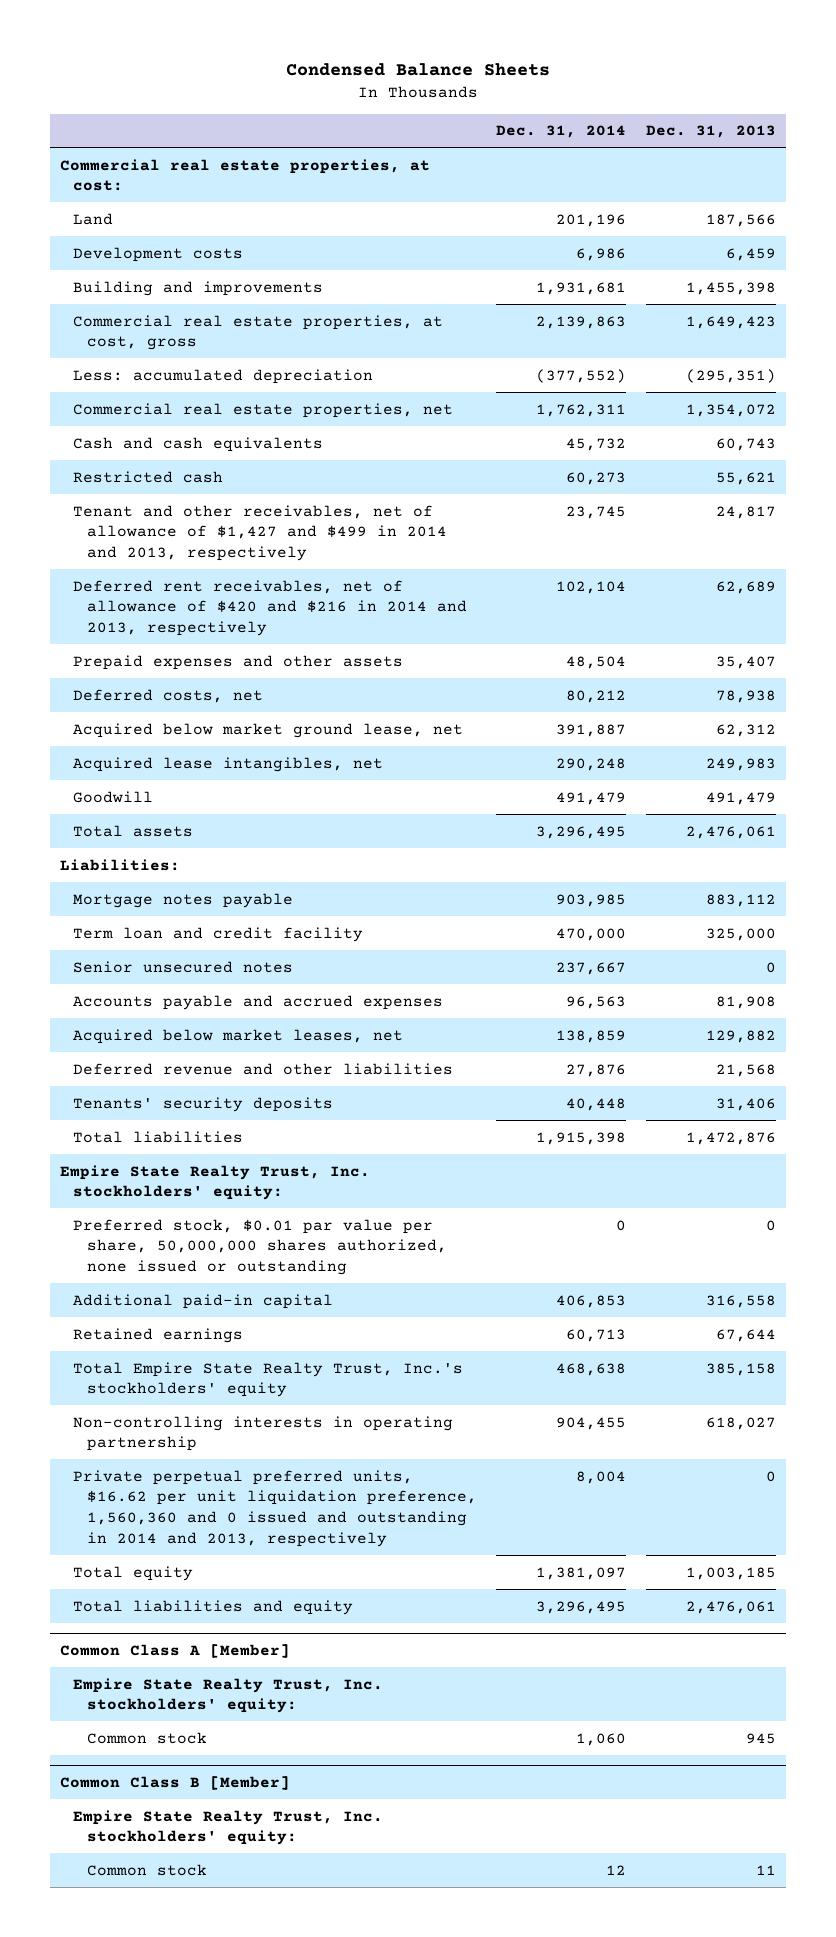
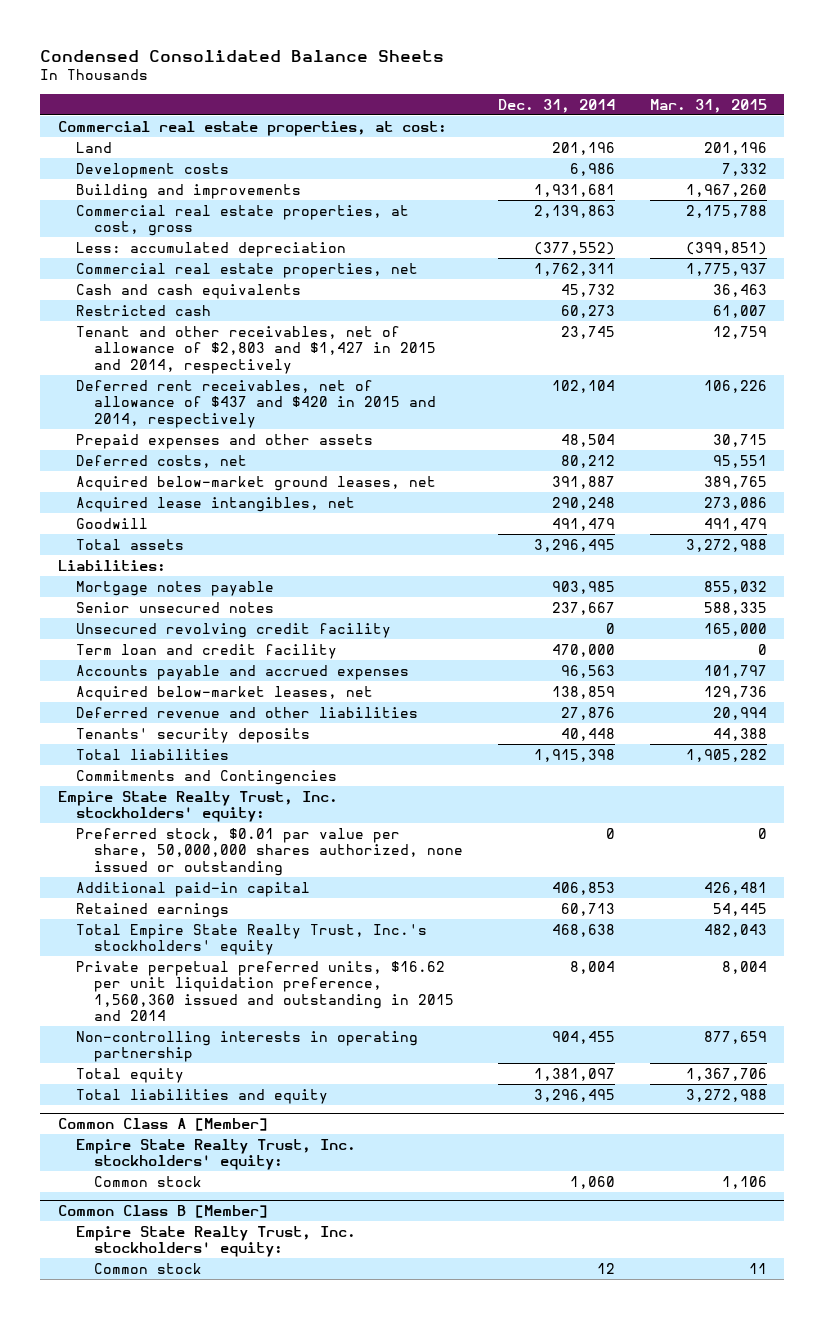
- Condensed Balance Sheets
+ Condensed Consolidated Balance Sheets
- | Dec. 31, 2014 | Dec. 31, 2013
+ | Dec. 31, 2014 | Mar. 31, 2015
- Tenant and other receivables, net of allowance of $1,427 and $499 in 2014 and 2013, respectively | 23,745 | 24,817
- Deferred rent receivables, net of allowance of $420 and $216 in 2014 and 2013, respectively | 102,104 | 62,689
+ Tenant and other receivables, net of allowance of $2,803 and $1,427 in 2015 and 2014, respectively | 23,745 | 12,759
+ Deferred rent receivables, net of allowance of $437 and $420 in 2015 and 2014, respectively | 102,104 | 106,226
- Acquired below market ground lease, net | 391,887 | 62,312
+ Acquired below-market ground leases, net | 391,887 | 389,765
+ Unsecured revolving credit facility | 0 | 165,000
moved down: Term loan and credit facility | 470,000 | 0
- Acquired below market leases, net | 138,859 | 129,882
+ Acquired below-market leases, net | 138,859 | 129,736
+ Commitments and Contingencies
+ Private perpetual preferred units, $16.62 per unit liquidation preference, 1,560,360 issued and outstanding in 2015 and 2014 | 8,004 | 8,004
- Private perpetual preferred units, $16.62 per unit liquidation preference, 1,560,360 and 0 issued and outstanding in 2014 and 2013, respectively | 8,004 | 0

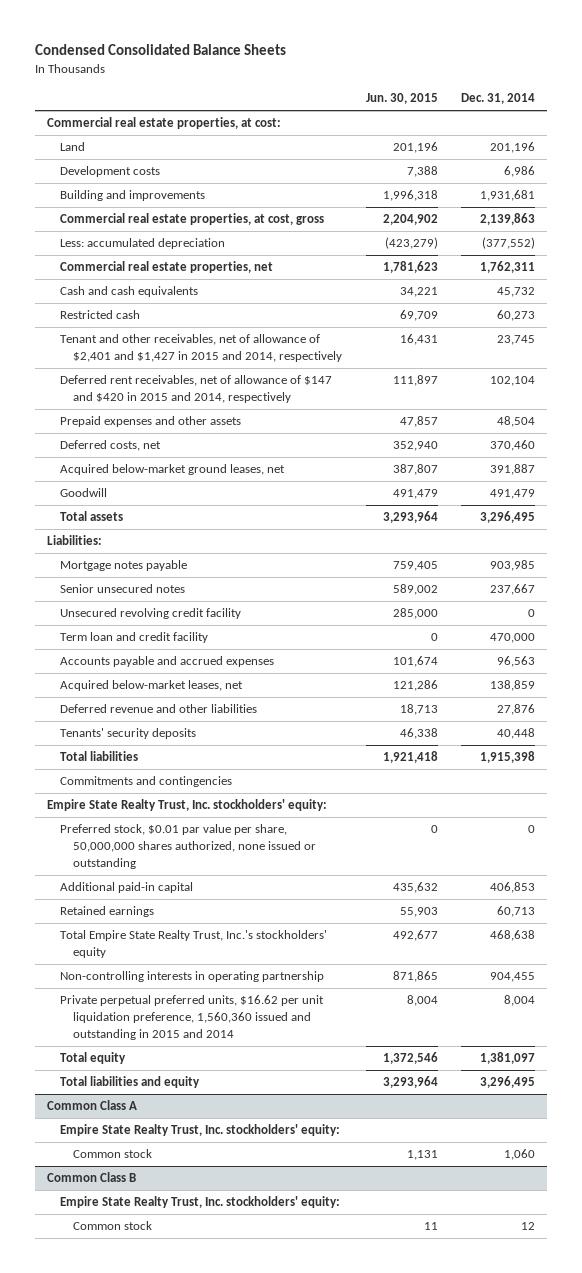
- | Dec. 31, 2014 | Mar. 31, 2015
+ | Jun. 30, 2015 | Dec. 31, 2014
- Tenant and other receivables, net of allowance of $2,803 and $1,427 in 2015 and 2014, respectively | 23,745 | 12,759
- Deferred rent receivables, net of allowance of $437 and $420 in 2015 and 2014, respectively | 102,104 | 106,226
+ Tenant and other receivables, net of allowance of $2,401 and $1,427 in 2015 and 2014, respectively | 16,431 | 23,745
+ Deferred rent receivables, net of allowance of $147 and $420 in 2015 and 2014, respectively | 111,897 | 102,104
- Deferred costs, net | 80,212 | 95,551
+ Deferred costs, net | 352,940 | 370,460
- Acquired lease intangibles, net | 290,248 | 273,086
- Commitments and Contingencies
+ Commitments and contingencies
moved down: Private perpetual preferred units, $16.62 per unit liquidation preference, 1,560,360 issued and outstanding in 2015 and 2014 | 8,004 | 8,004
- Common Class A [Member]
+ Common Class A
- Common Class B [Member]
+ Common Class B

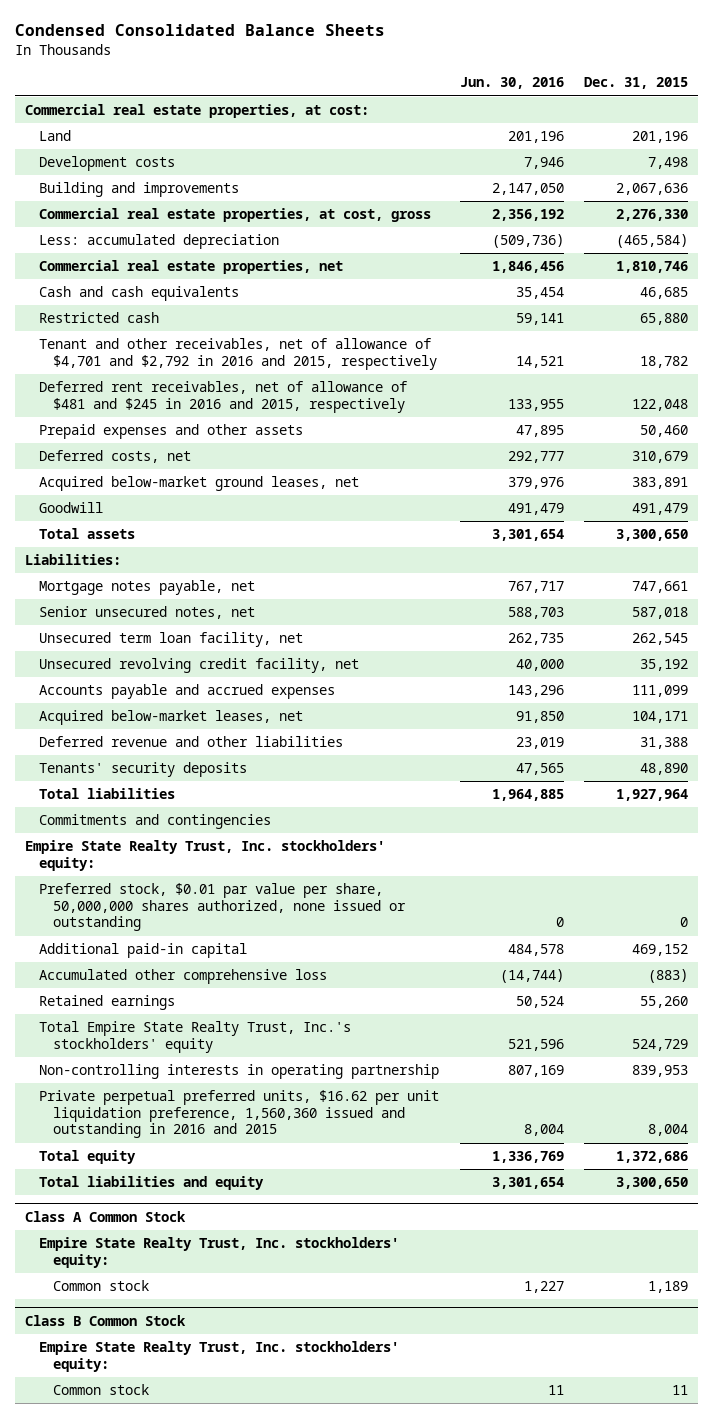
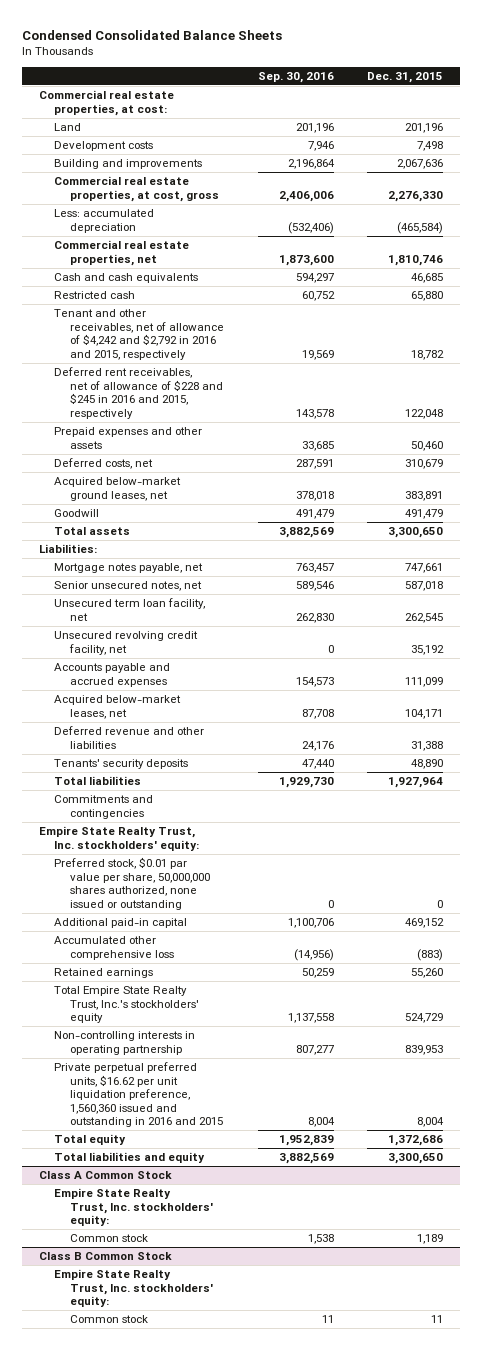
- | Jun. 30, 2016 | Dec. 31, 2015
+ | Sep. 30, 2016 | Dec. 31, 2015
- Tenant and other receivables, net of allowance of $4,701 and $2,792 in 2016 and 2015, respectively | 14,521 | 18,782
- Deferred rent receivables, net of allowance of $481 and $245 in 2016 and 2015, respectively | 133,955 | 122,048
+ Tenant and other receivables, net of allowance of $4,242 and $2,792 in 2016 and 2015, respectively | 19,569 | 18,782
+ Deferred rent receivables, net of allowance of $228 and $245 in 2016 and 2015, respectively | 143,578 | 122,048

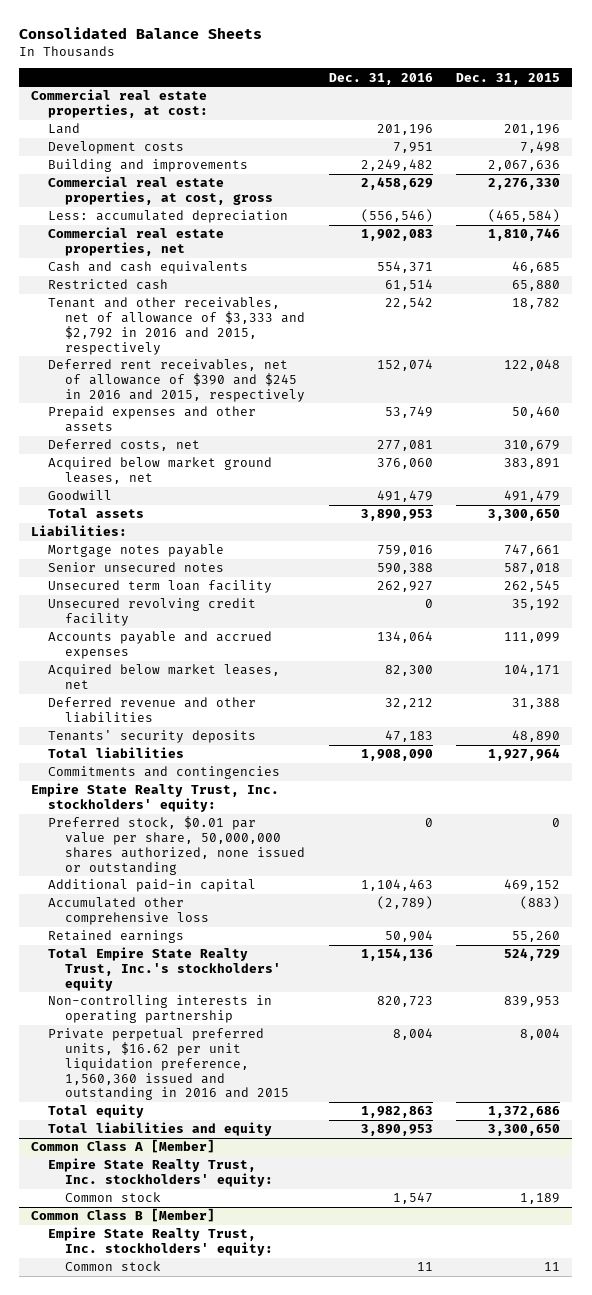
- Condensed Consolidated Balance Sheets
+ Consolidated Balance Sheets
- | Sep. 30, 2016 | Dec. 31, 2015
+ | Dec. 31, 2016 | Dec. 31, 2015
- Tenant and other receivables, net of allowance of $4,242 and $2,792 in 2016 and 2015, respectively | 19,569 | 18,782
- Deferred rent receivables, net of allowance of $228 and $245 in 2016 and 2015, respectively | 143,578 | 122,048
+ Tenant and other receivables, net of allowance of $3,333 and $2,792 in 2016 and 2015, respectively | 22,542 | 18,782
+ Deferred rent receivables, net of allowance of $390 and $245 in 2016 and 2015, respectively | 152,074 | 122,048
- Acquired below-market ground leases, net | 378,018 | 383,891
+ Acquired below market ground leases, net | 376,060 | 383,891
- Mortgage notes payable, net | 763,457 | 747,661
- Senior unsecured notes, net | 589,546 | 587,018
- Unsecured term loan facility, net | 262,830 | 262,545
- Unsecured revolving credit facility, net | 0 | 35,192
+ Mortgage notes payable | 759,016 | 747,661
+ Senior unsecured notes | 590,388 | 587,018
+ Unsecured term loan facility | 262,927 | 262,545
+ Unsecured revolving credit facility | 0 | 35,192
- Acquired below-market leases, net | 87,708 | 104,171
+ Acquired below market leases, net | 82,300 | 104,171
- Class A Common Stock
+ Common Class A [Member]
- Class B Common Stock
+ Common Class B [Member]

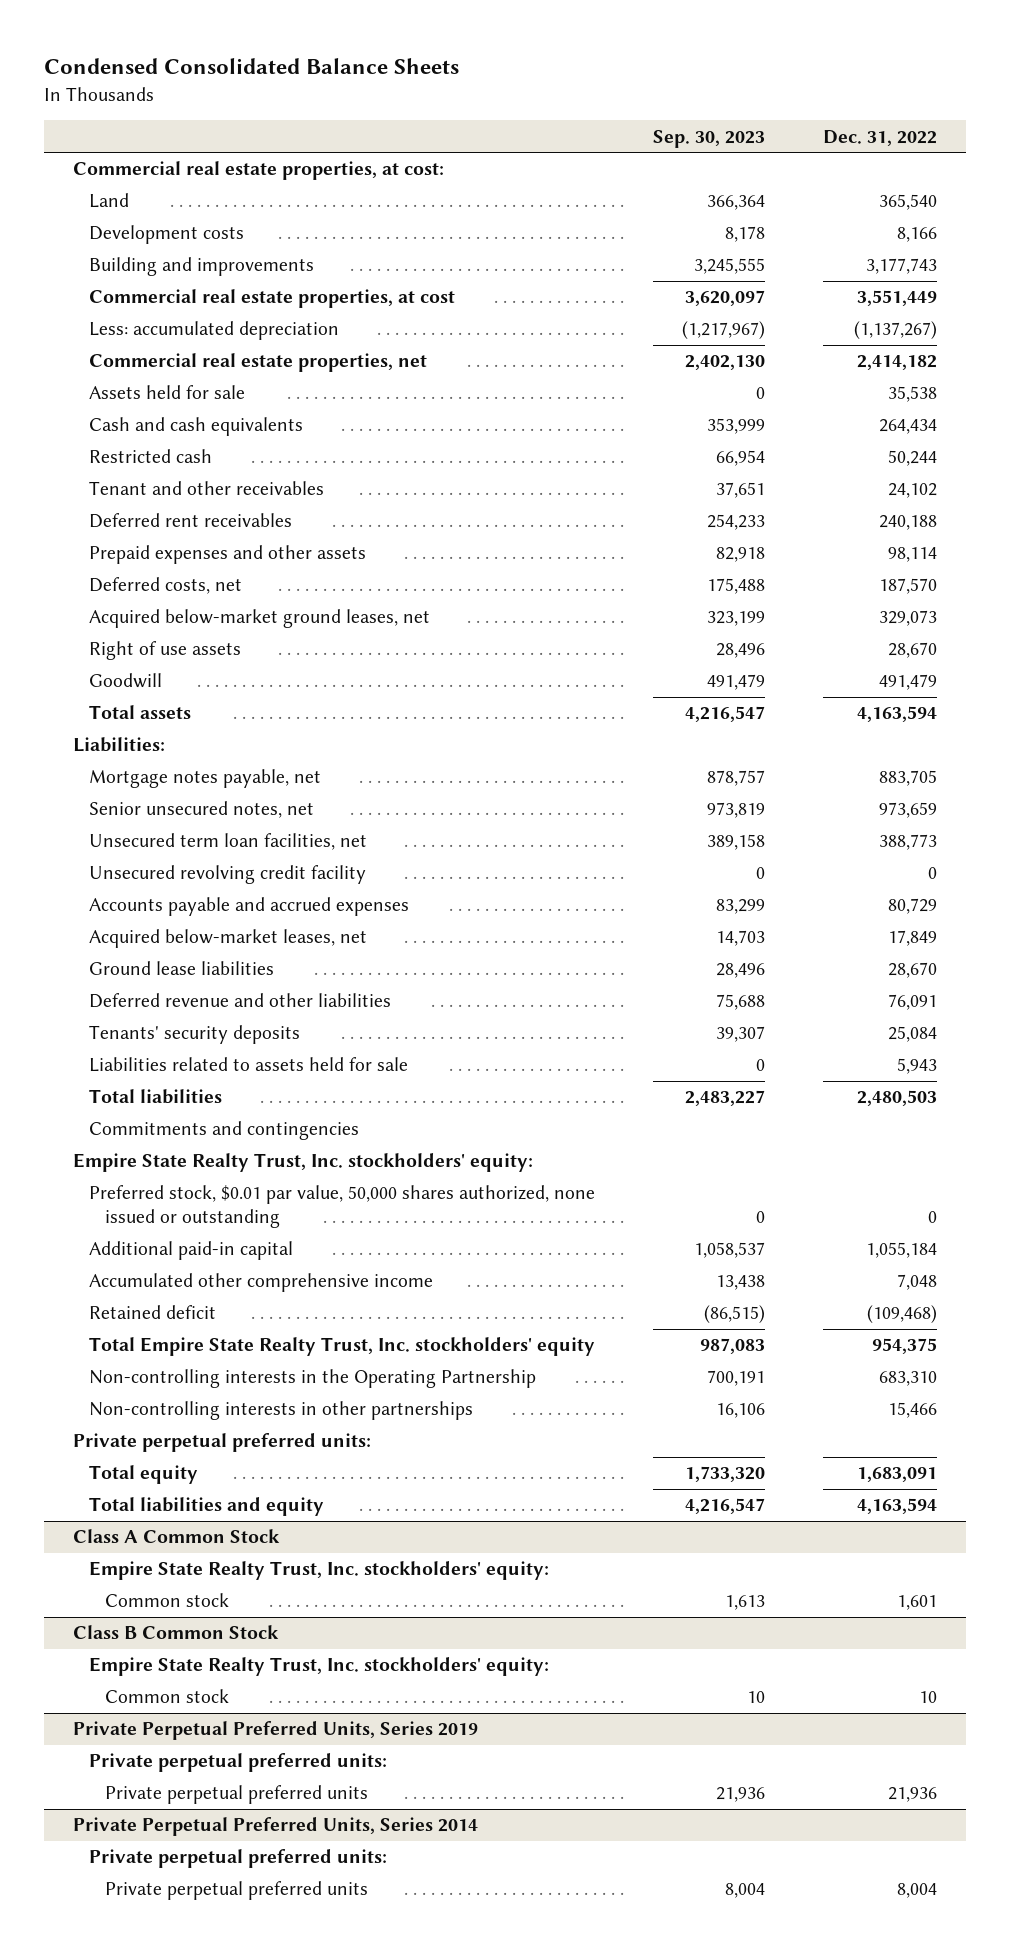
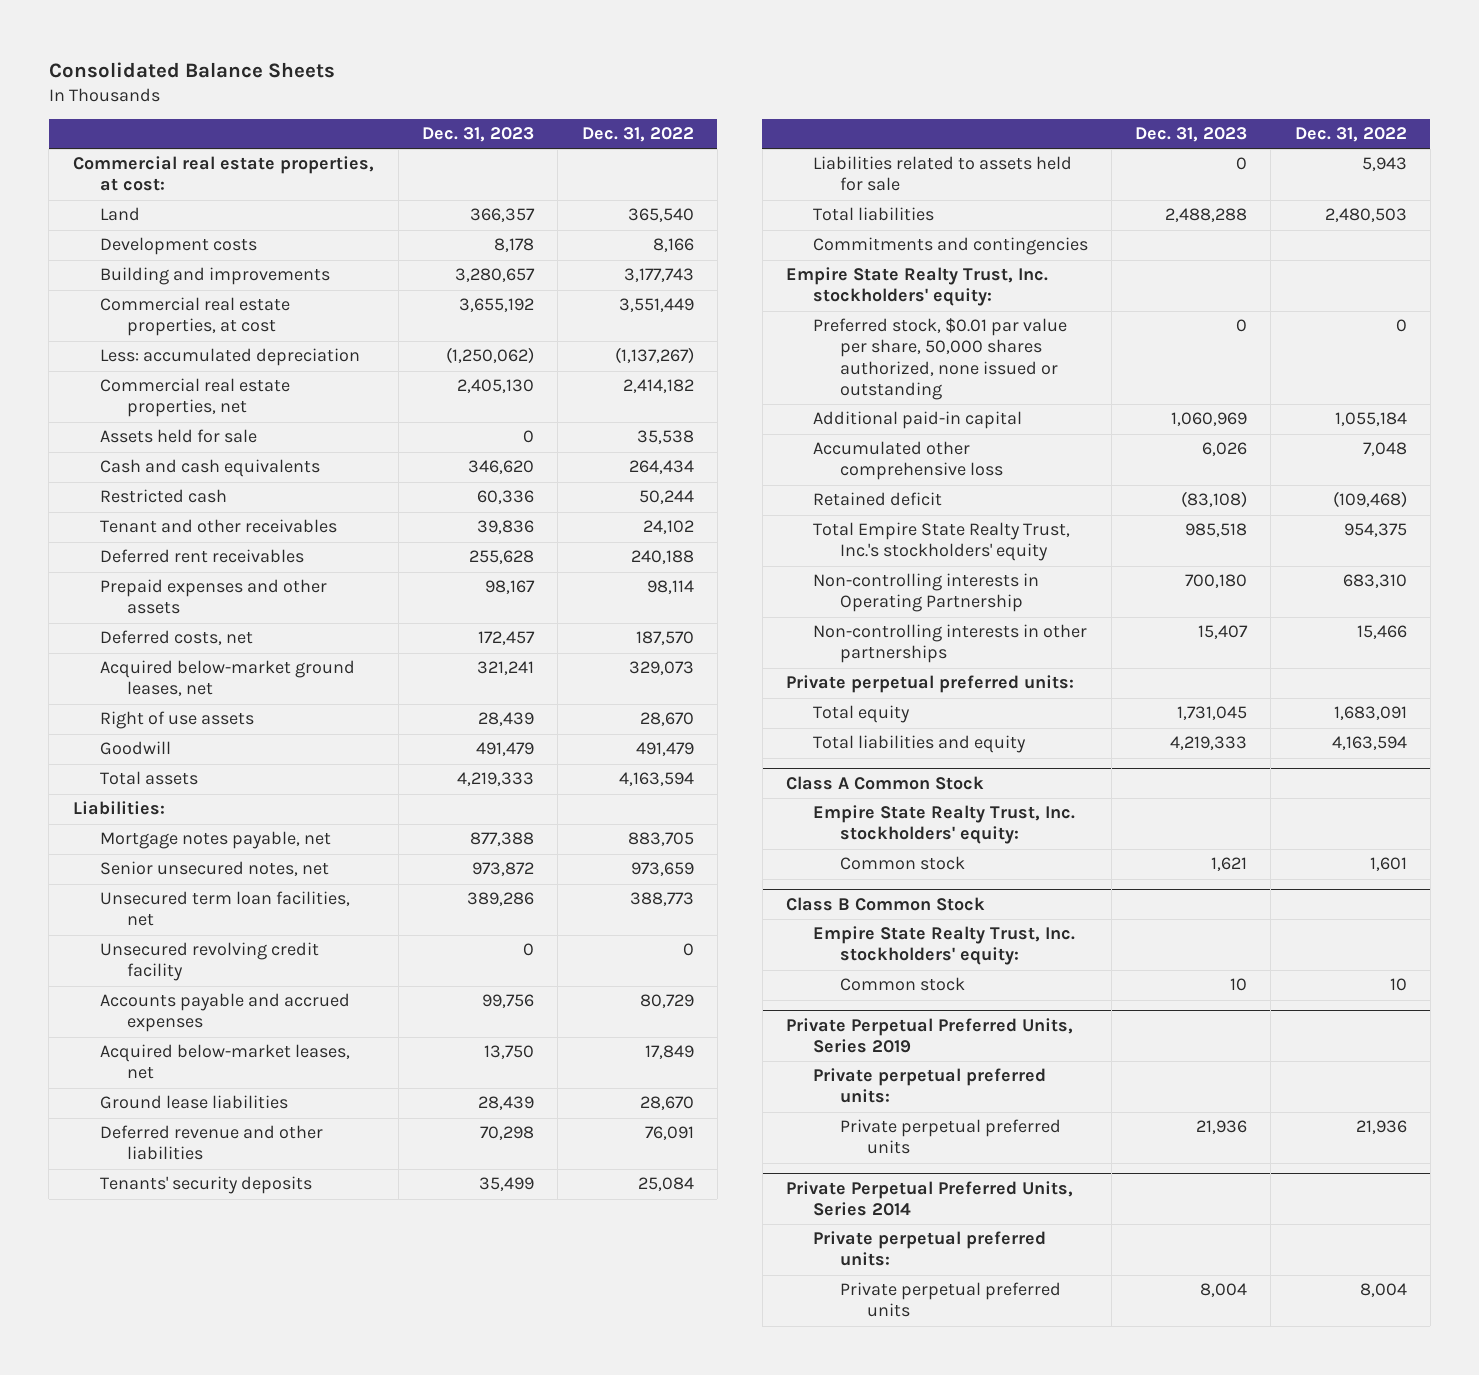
- Condensed Consolidated Balance Sheets
+ Consolidated Balance Sheets
- | Sep. 30, 2023 | Dec. 31, 2022
+ | Dec. 31, 2023 | Dec. 31, 2022
- Preferred stock, $0.01 par value, 50,000 shares authorized, none issued or outstanding | 0 | 0
+ Preferred stock, $0.01 par value per share, 50,000 shares authorized, none issued or outstanding | 0 | 0
- Accumulated other comprehensive income | 13,438 | 7,048
+ Accumulated other comprehensive loss | 6,026 | 7,048
- Total Empire State Realty Trust, Inc. stockholders' equity | 987,083 | 954,375
- Non-controlling interests in the Operating Partnership | 700,191 | 683,310
+ Total Empire State Realty Trust, Inc.'s stockholders' equity | 985,518 | 954,375
+ Non-controlling interests in Operating Partnership | 700,180 | 683,310

